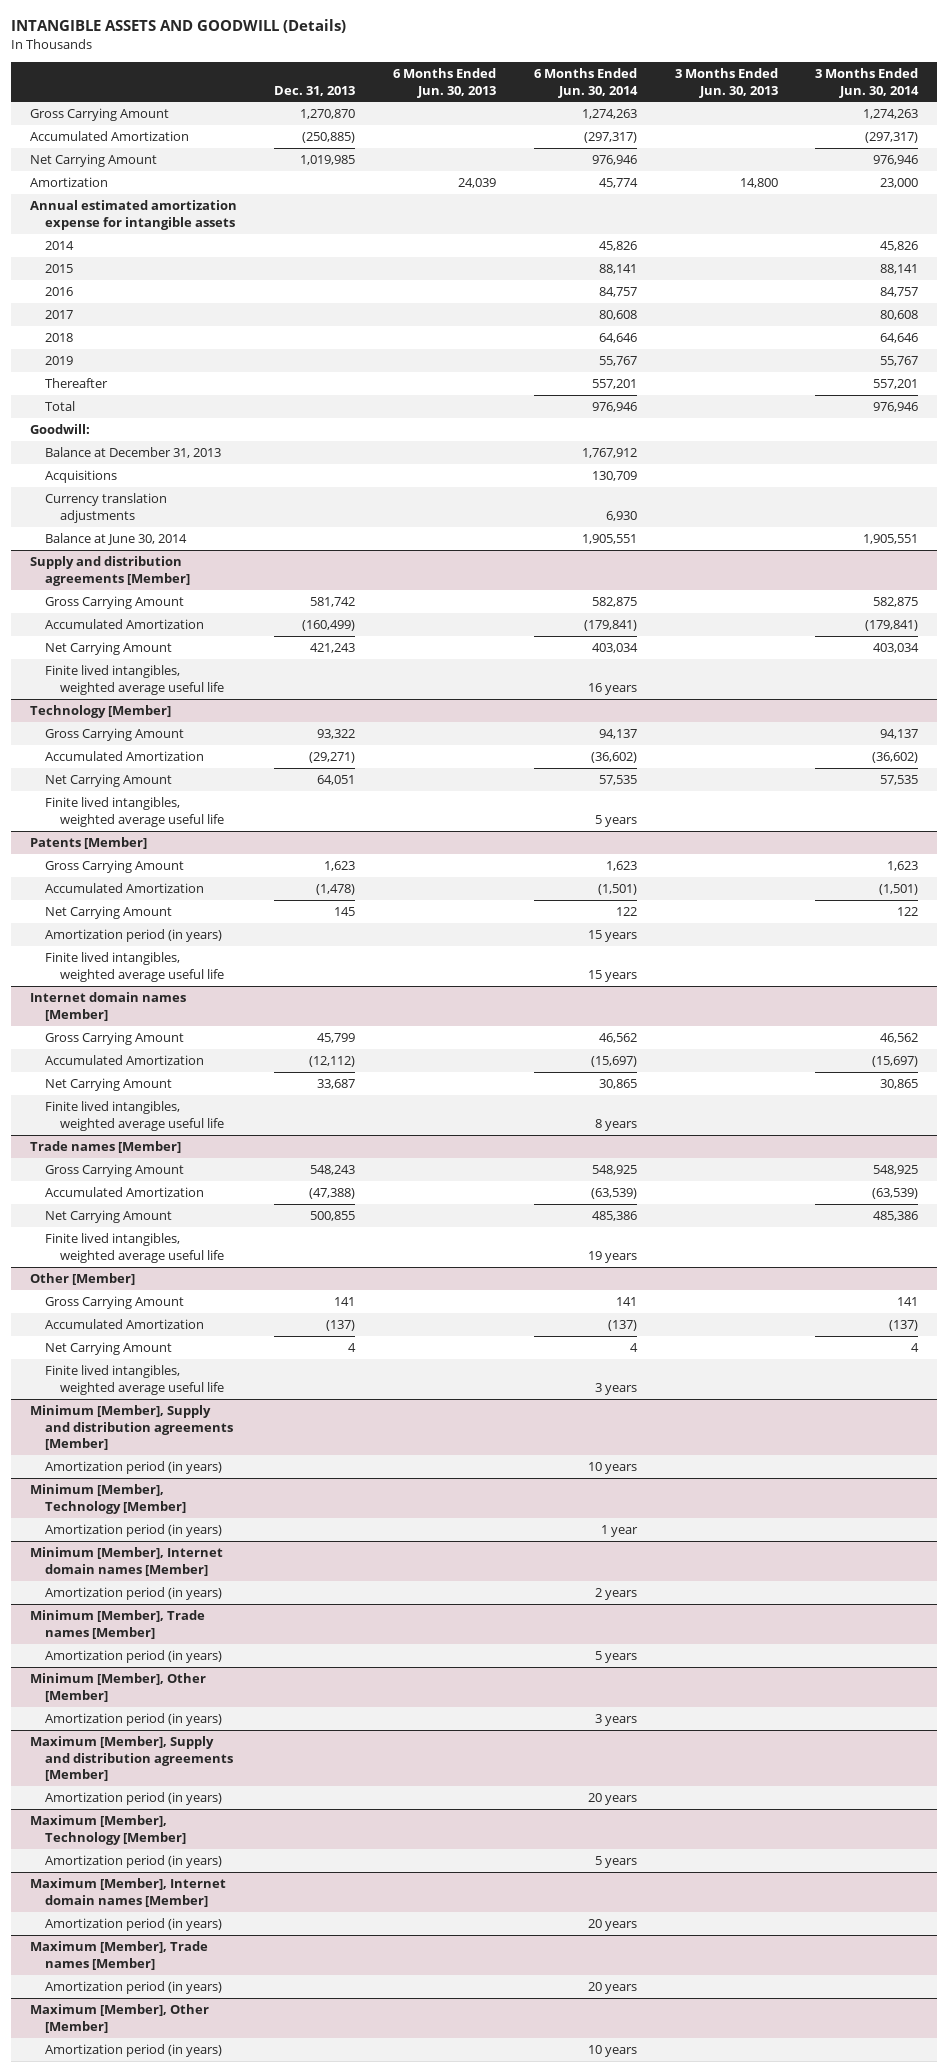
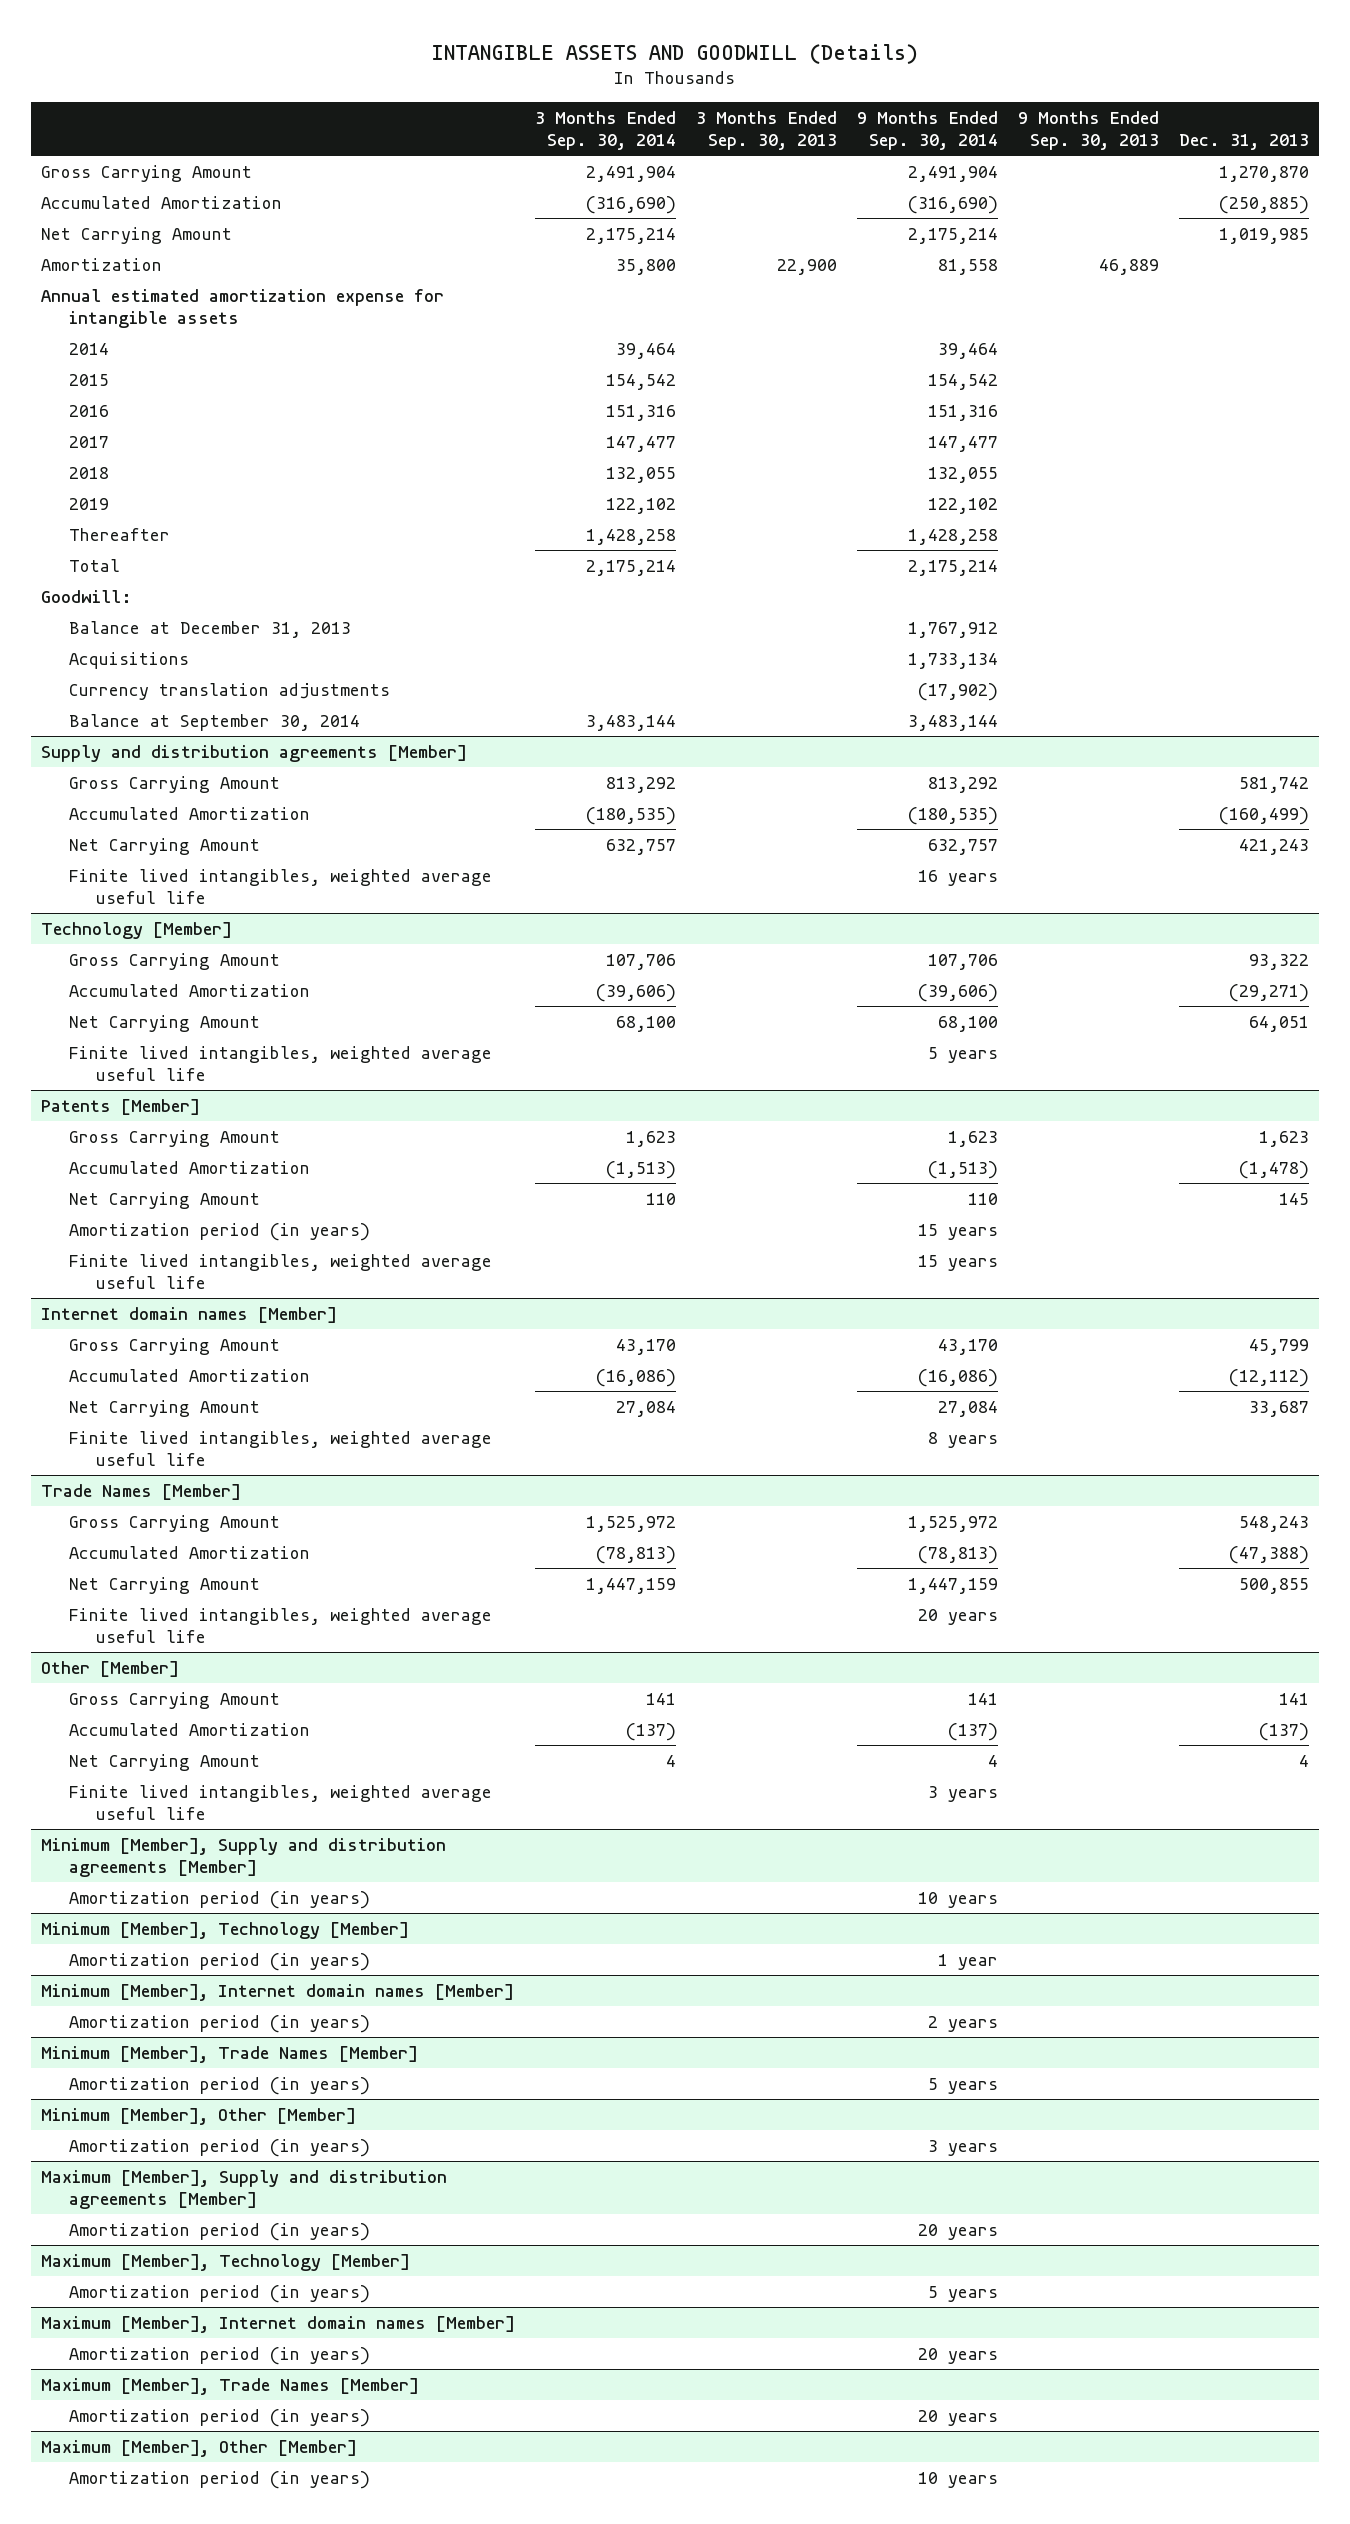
- | Dec. 31, 2013 | 6 Months Ended Jun. 30, 2013 | 6 Months Ended Jun. 30, 2014 | 3 Months Ended Jun. 30, 2013 | 3 Months Ended Jun. 30, 2014
+ | 3 Months Ended Sep. 30, 2014 | 3 Months Ended Sep. 30, 2013 | 9 Months Ended Sep. 30, 2014 | 9 Months Ended Sep. 30, 2013 | Dec. 31, 2013
- Balance at June 30, 2014 | | | 1,905,551 | | 1,905,551
+ Balance at September 30, 2014 | 3,483,144 | | 3,483,144 | |
- Trade names [Member]
+ Trade Names [Member]
- Minimum [Member], Trade names [Member]
+ Minimum [Member], Trade Names [Member]
- Maximum [Member], Trade names [Member]
+ Maximum [Member], Trade Names [Member]

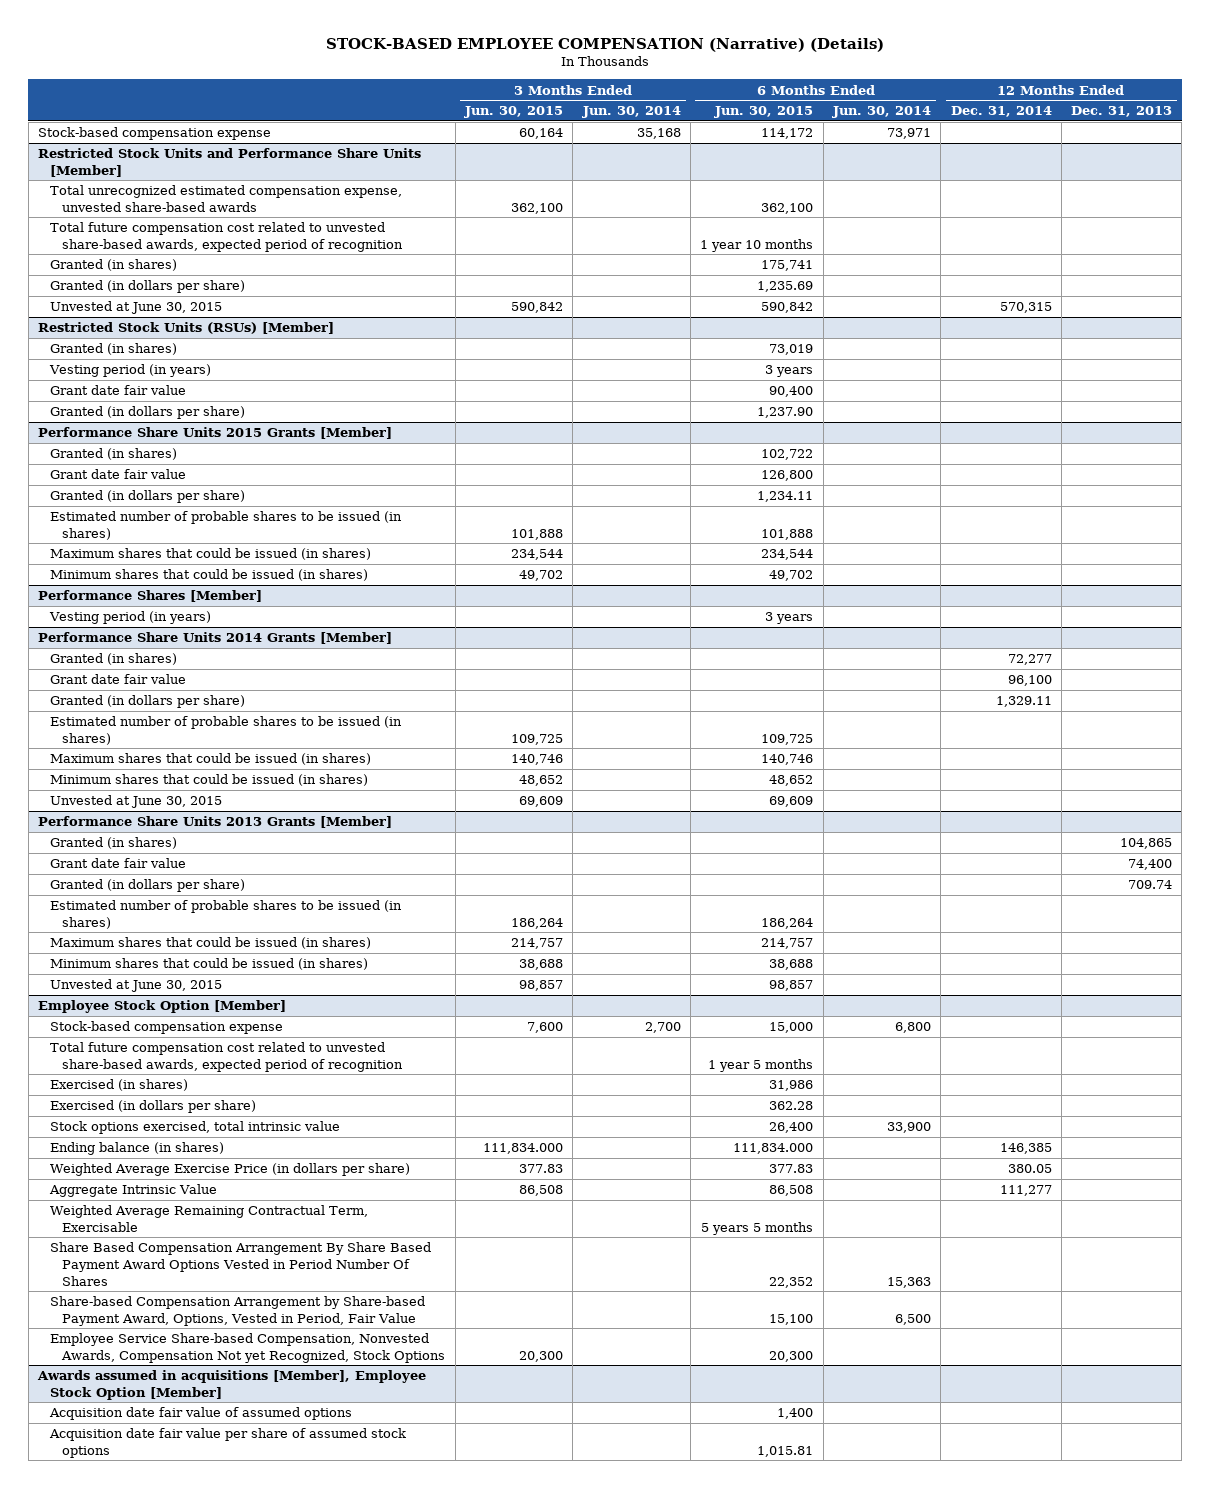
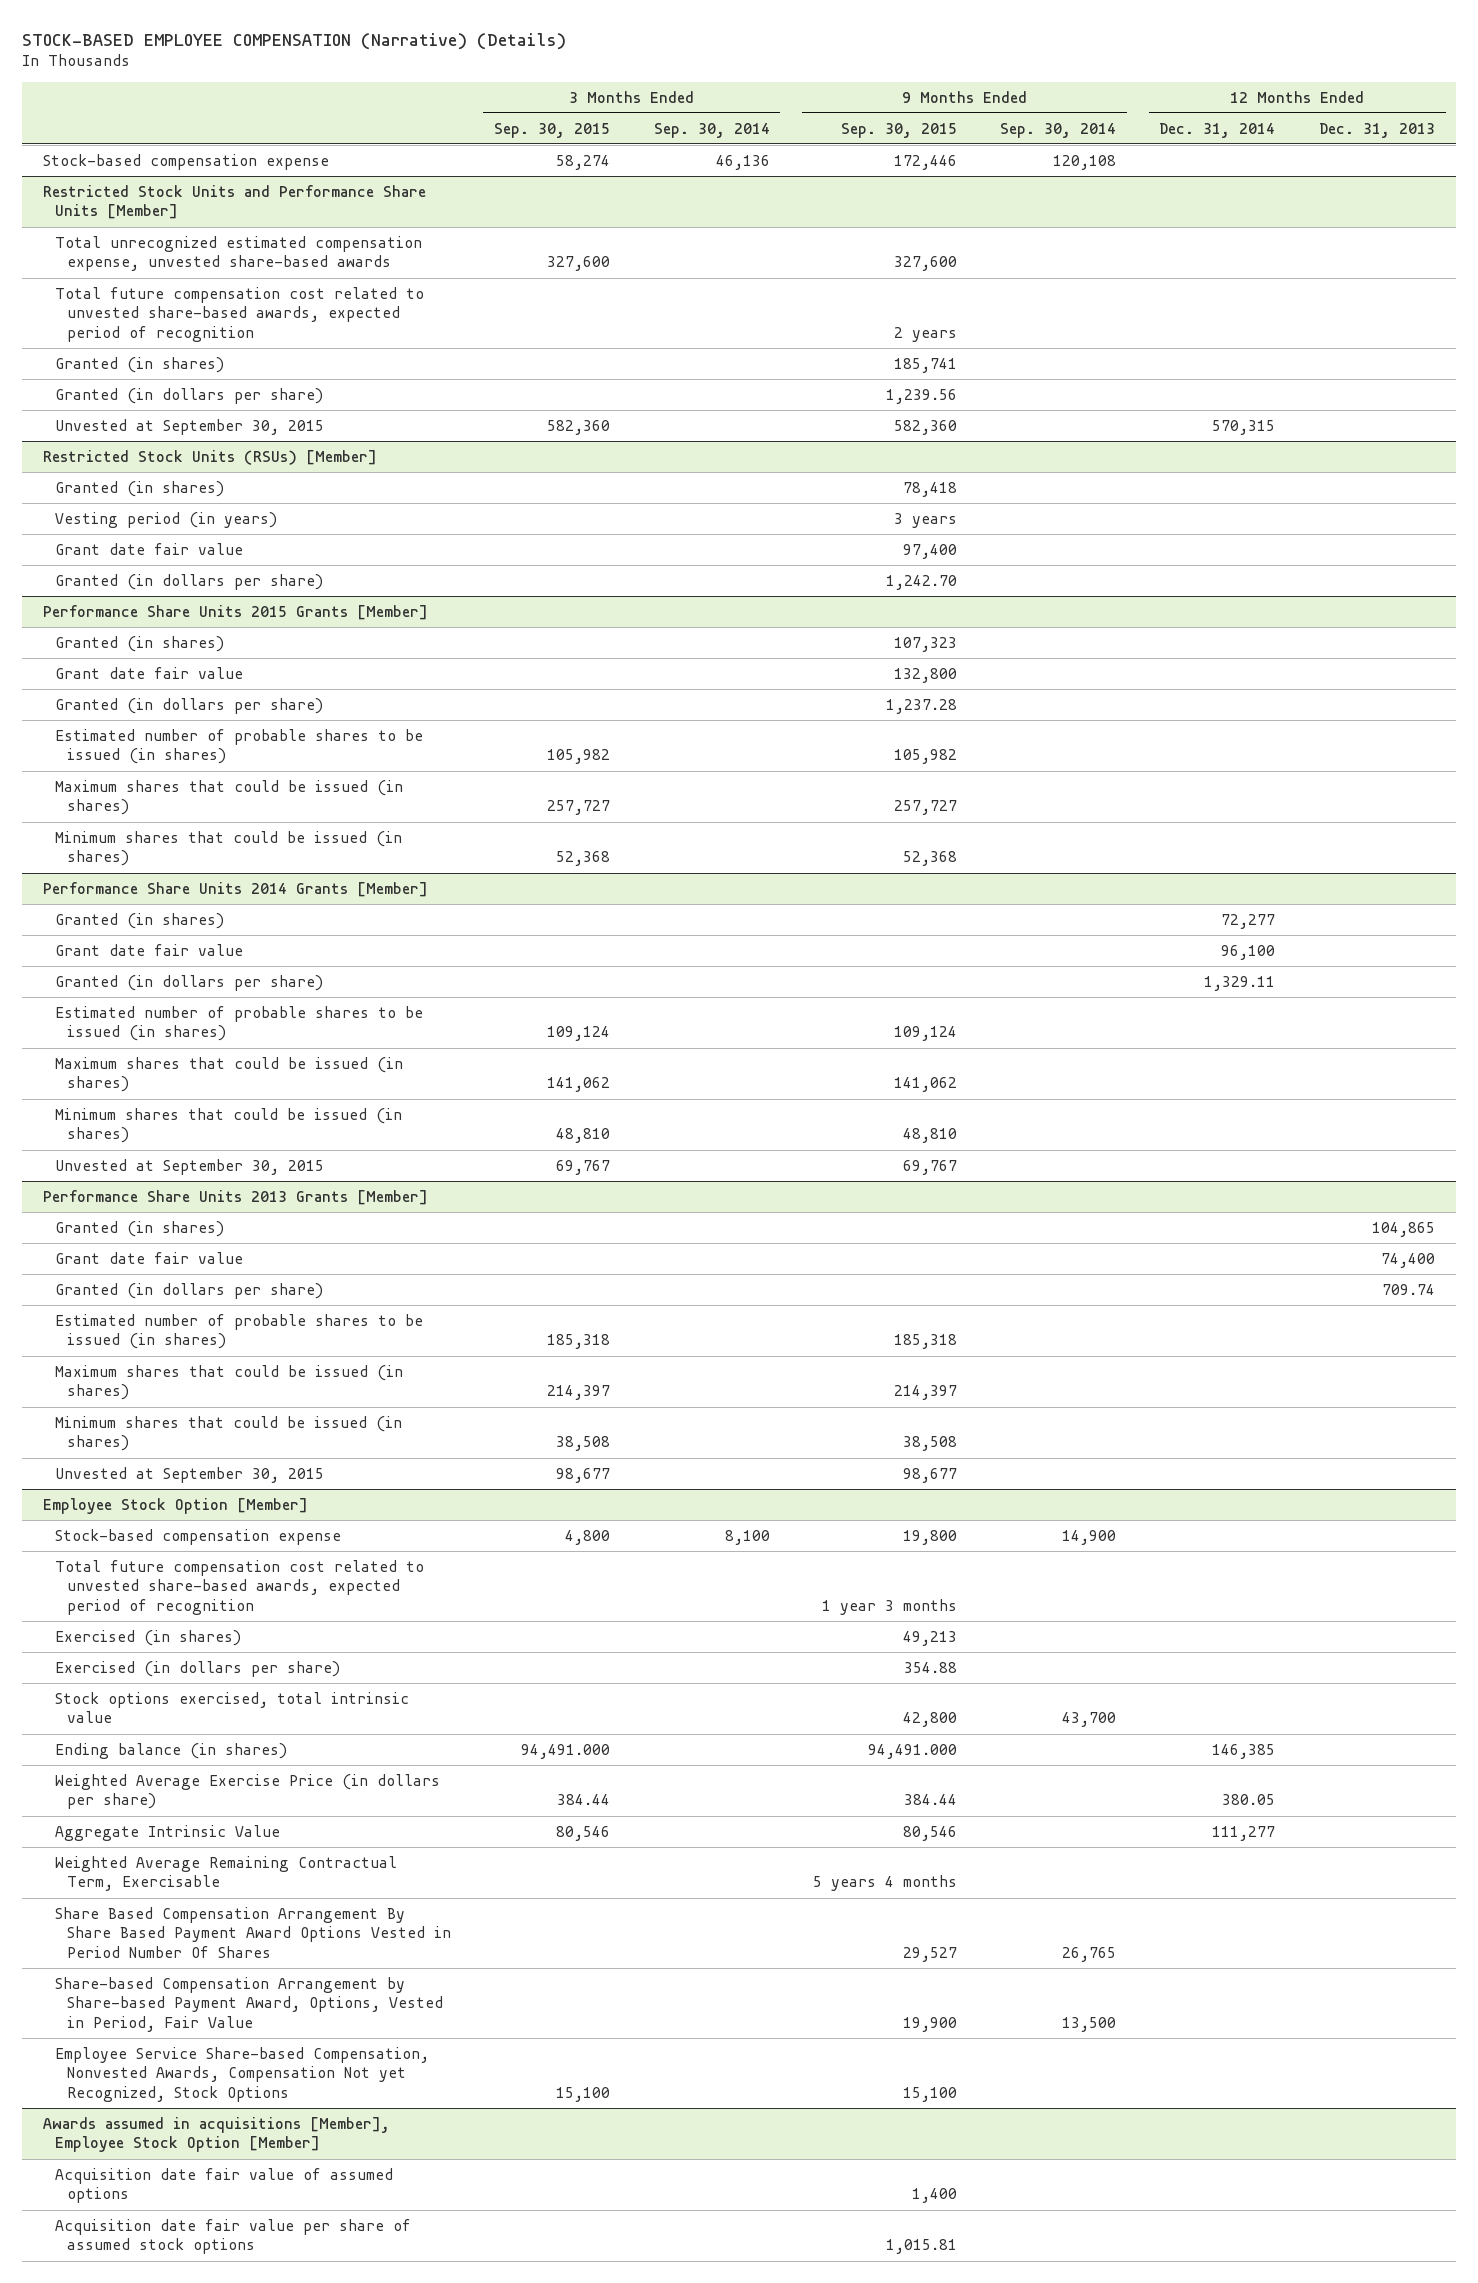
- | 3 Months Ended Jun. 30, 2015 | 3 Months Ended Jun. 30, 2014 | 6 Months Ended Jun. 30, 2015 | 6 Months Ended Jun. 30, 2014 | 12 Months Ended Dec. 31, 2014 | 12 Months Ended Dec. 31, 2013
+ | 3 Months Ended Sep. 30, 2015 | 3 Months Ended Sep. 30, 2014 | 9 Months Ended Sep. 30, 2015 | 9 Months Ended Sep. 30, 2014 | 12 Months Ended Dec. 31, 2014 | 12 Months Ended Dec. 31, 2013
@ Restricted Stock Units and Performance Share Units [Member]
- Unvested at June 30, 2015 | 590,842 | | 590,842 | | 570,315 |
+ Unvested at September 30, 2015 | 582,360 | | 582,360 | | 570,315 |
- Performance Shares [Member]
- Vesting period (in years) | | | 3 years | | |
@ Performance Share Units 2014 Grants [Member]
- Unvested at June 30, 2015 | 69,609 | | 69,609 | | |
+ Unvested at September 30, 2015 | 69,767 | | 69,767 | | |
@ Performance Share Units 2013 Grants [Member]
- Unvested at June 30, 2015 | 98,857 | | 98,857 | | |
+ Unvested at September 30, 2015 | 98,677 | | 98,677 | | |

